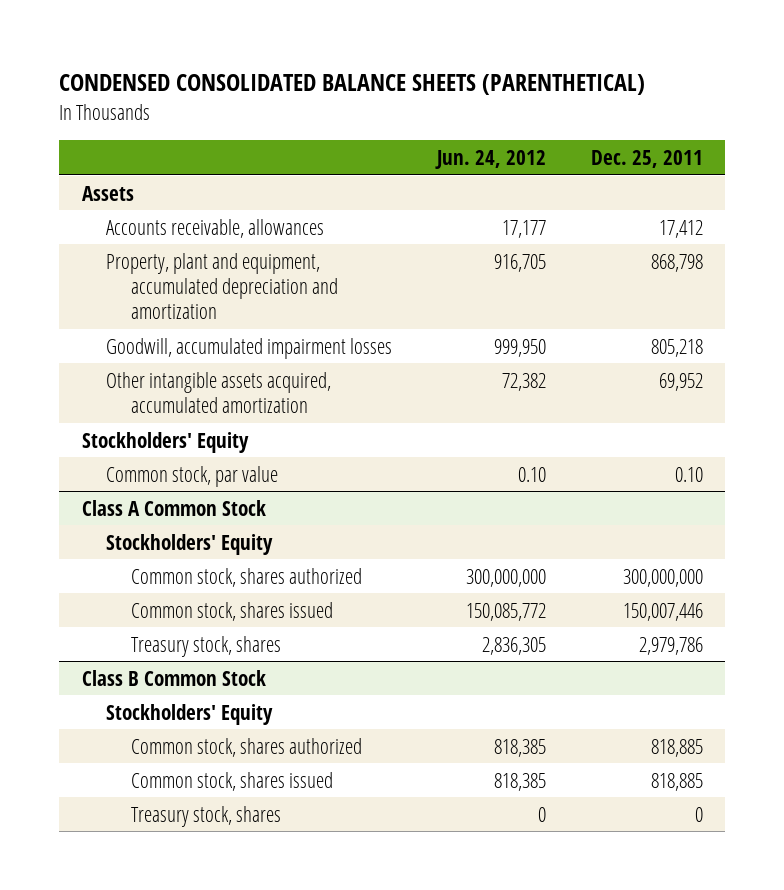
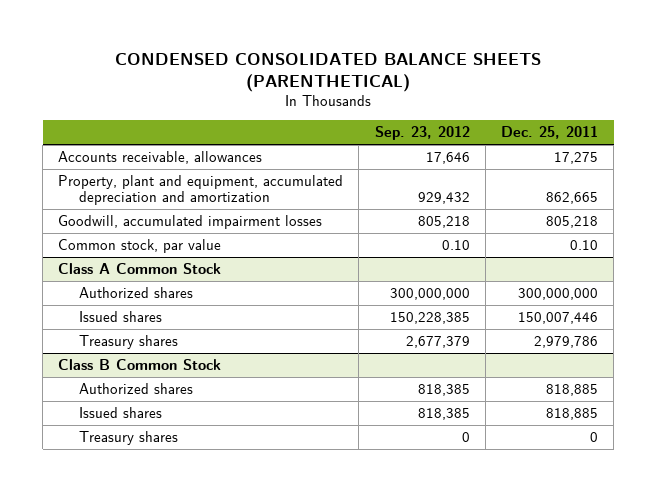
- | Jun. 24, 2012 | Dec. 25, 2011
+ | Sep. 23, 2012 | Dec. 25, 2011
- Assets
- Accounts receivable, allowances | 17,177 | 17,412
- Property, plant and equipment, accumulated depreciation and amortization | 916,705 | 868,798
+ Accounts receivable, allowances | 17,646 | 17,275
+ Property, plant and equipment, accumulated depreciation and amortization | 929,432 | 862,665
- Other intangible assets acquired, accumulated amortization | 72,382 | 69,952
- Stockholders' Equity
@ Class A Common Stock
- Stockholders' Equity
- Common stock, shares authorized | 300,000,000 | 300,000,000
- Common stock, shares issued | 150,085,772 | 150,007,446
- Treasury stock, shares | 2,836,305 | 2,979,786
+ Authorized shares | 300,000,000 | 300,000,000
+ Issued shares | 150,228,385 | 150,007,446
+ Treasury shares | 2,677,379 | 2,979,786
@ Class B Common Stock
- Stockholders' Equity
- Common stock, shares authorized | 818,385 | 818,885
- Common stock, shares issued | 818,385 | 818,885
- Treasury stock, shares | 0 | 0
+ Authorized shares | 818,385 | 818,885
+ Issued shares | 818,385 | 818,885
+ Treasury shares | 0 | 0

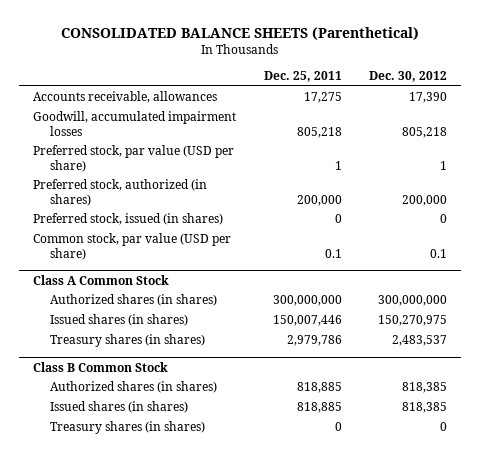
- CONDENSED CONSOLIDATED BALANCE SHEETS (PARENTHETICAL)
+ CONSOLIDATED BALANCE SHEETS (Parenthetical)
- | Sep. 23, 2012 | Dec. 25, 2011
+ | Dec. 25, 2011 | Dec. 30, 2012
- Property, plant and equipment, accumulated depreciation and amortization | 929,432 | 862,665
- Common stock, par value | 0.10 | 0.10
+ Preferred stock, par value (USD per share) | 1 | 1
+ Preferred stock, authorized (in shares) | 200,000 | 200,000
+ Preferred stock, issued (in shares) | 0 | 0
+ Common stock, par value (USD per share) | 0.1 | 0.1
@ Class A Common Stock
- Authorized shares | 300,000,000 | 300,000,000
- Issued shares | 150,228,385 | 150,007,446
- Treasury shares | 2,677,379 | 2,979,786
+ Authorized shares (in shares) | 300,000,000 | 300,000,000
+ Issued shares (in shares) | 150,007,446 | 150,270,975
+ Treasury shares (in shares) | 2,979,786 | 2,483,537
@ Class B Common Stock
- Authorized shares | 818,385 | 818,885
- Issued shares | 818,385 | 818,885
- Treasury shares | 0 | 0
+ Authorized shares (in shares) | 818,885 | 818,385
+ Issued shares (in shares) | 818,885 | 818,385
+ Treasury shares (in shares) | 0 | 0

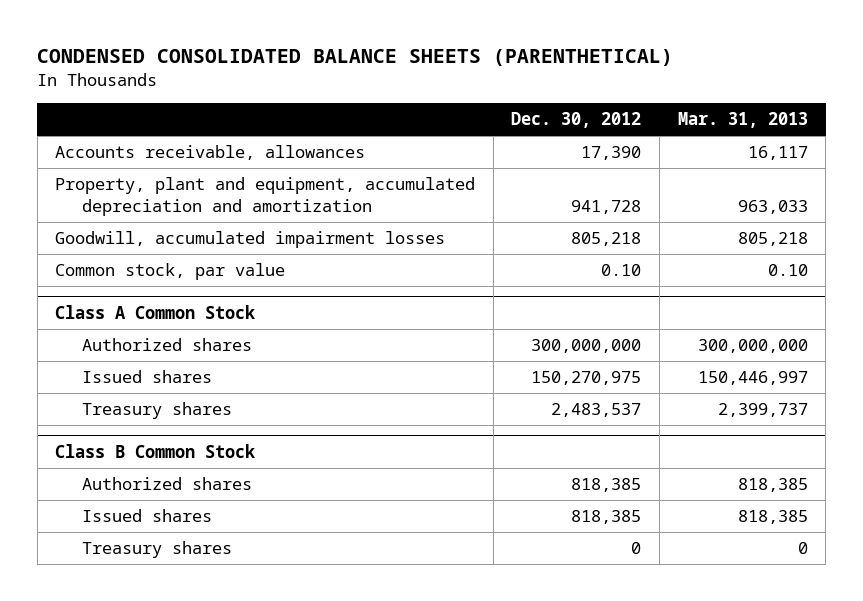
- CONSOLIDATED BALANCE SHEETS (Parenthetical)
+ CONDENSED CONSOLIDATED BALANCE SHEETS (PARENTHETICAL)
- | Dec. 25, 2011 | Dec. 30, 2012
+ | Dec. 30, 2012 | Mar. 31, 2013
+ Property, plant and equipment, accumulated depreciation and amortization | 941,728 | 963,033
- Preferred stock, par value (USD per share) | 1 | 1
- Preferred stock, authorized (in shares) | 200,000 | 200,000
- Preferred stock, issued (in shares) | 0 | 0
- Common stock, par value (USD per share) | 0.1 | 0.1
+ Common stock, par value | 0.10 | 0.10
@ Class A Common Stock
- Authorized shares (in shares) | 300,000,000 | 300,000,000
- Issued shares (in shares) | 150,007,446 | 150,270,975
- Treasury shares (in shares) | 2,979,786 | 2,483,537
+ Authorized shares | 300,000,000 | 300,000,000
+ Issued shares | 150,270,975 | 150,446,997
+ Treasury shares | 2,483,537 | 2,399,737
@ Class B Common Stock
- Authorized shares (in shares) | 818,885 | 818,385
- Issued shares (in shares) | 818,885 | 818,385
- Treasury shares (in shares) | 0 | 0
+ Authorized shares | 818,385 | 818,385
+ Issued shares | 818,385 | 818,385
+ Treasury shares | 0 | 0

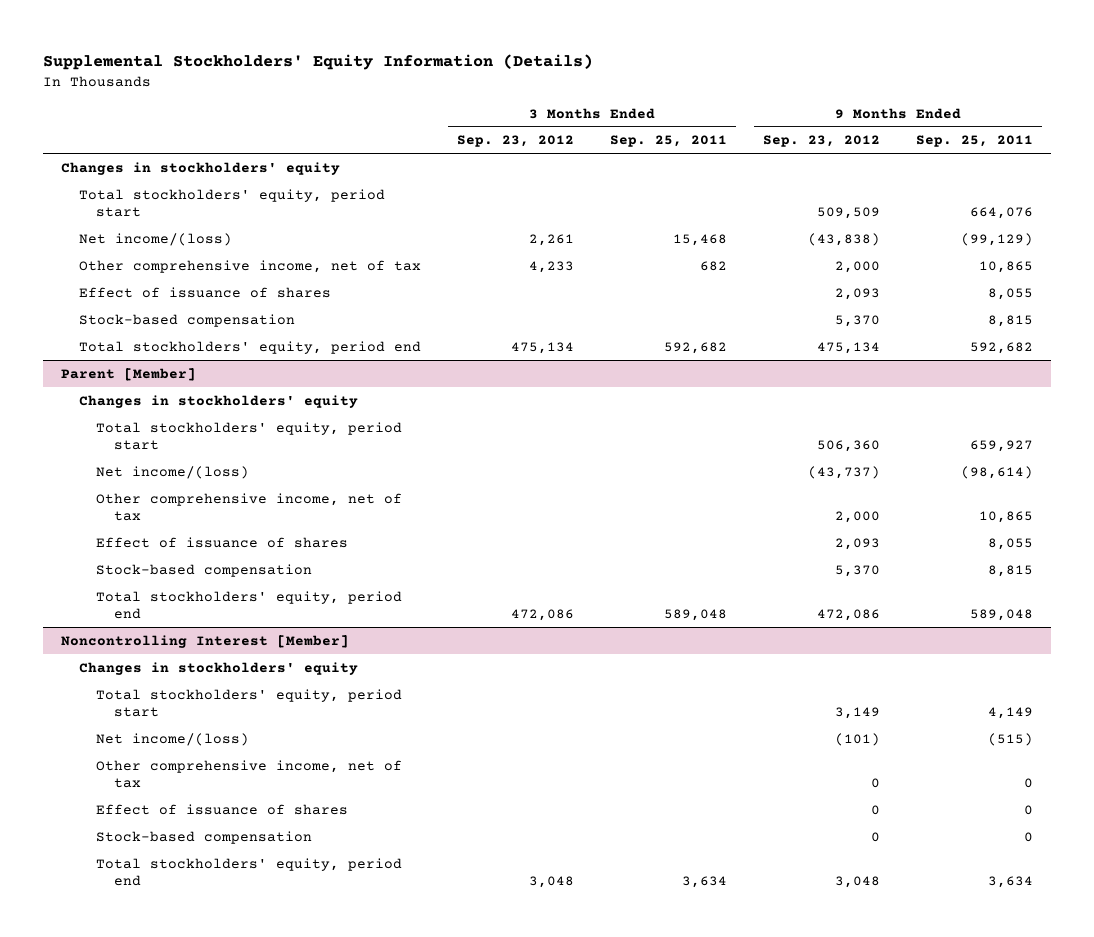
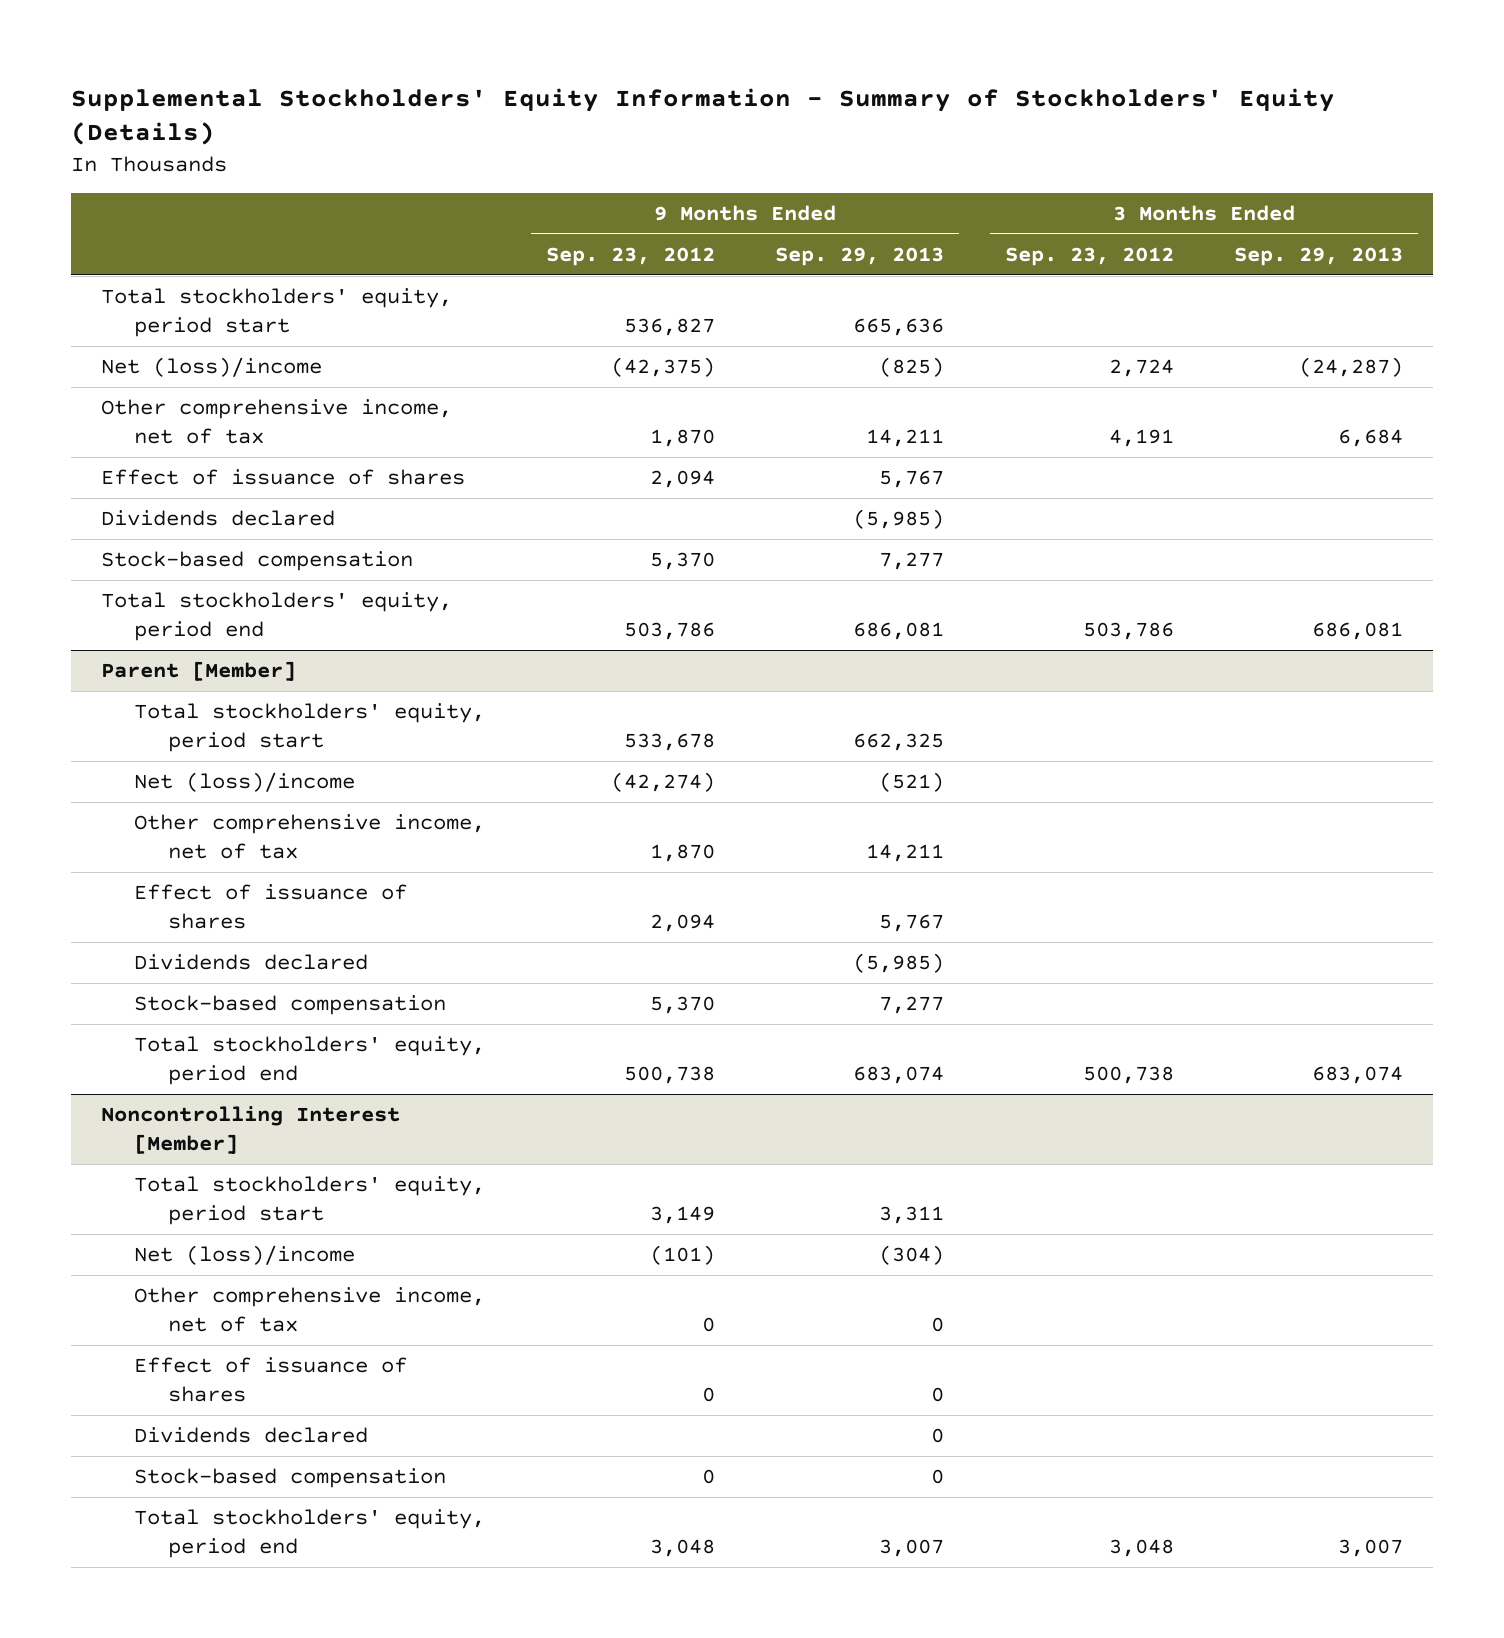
- Supplemental Stockholders' Equity Information (Details)
+ Supplemental Stockholders' Equity Information - Summary of Stockholders' Equity (Details)
- | 3 Months Ended Sep. 23, 2012 | 3 Months Ended Sep. 25, 2011 | 9 Months Ended Sep. 23, 2012 | 9 Months Ended Sep. 25, 2011
+ | 9 Months Ended Sep. 23, 2012 | 9 Months Ended Sep. 29, 2013 | 3 Months Ended Sep. 23, 2012 | 3 Months Ended Sep. 29, 2013
- Changes in stockholders' equity
- Total stockholders' equity, period start | | | 509,509 | 664,076
- Net income/(loss) | 2,261 | 15,468 | (43,838) | (99,129)
- Other comprehensive income, net of tax | 4,233 | 682 | 2,000 | 10,865
- Effect of issuance of shares | | | 2,093 | 8,055
+ Total stockholders' equity, period start | 536,827 | 665,636 | |
+ Net (loss)/income | (42,375) | (825) | 2,724 | (24,287)
+ Other comprehensive income, net of tax | 1,870 | 14,211 | 4,191 | 6,684
+ Effect of issuance of shares | 2,094 | 5,767 | |
+ Dividends declared | | (5,985) | |
- Total stockholders' equity, period end | 475,134 | 592,682 | 475,134 | 592,682
+ Total stockholders' equity, period end | 503,786 | 686,081 | 503,786 | 686,081
@ Parent [Member]
- Changes in stockholders' equity
- Total stockholders' equity, period start | | | 506,360 | 659,927
- Net income/(loss) | | | (43,737) | (98,614)
- Other comprehensive income, net of tax | | | 2,000 | 10,865
- Effect of issuance of shares | | | 2,093 | 8,055
+ Total stockholders' equity, period start | 533,678 | 662,325 | |
+ Net (loss)/income | (42,274) | (521) | |
+ Other comprehensive income, net of tax | 1,870 | 14,211 | |
+ Effect of issuance of shares | 2,094 | 5,767 | |
+ Dividends declared | | (5,985) | |
- Total stockholders' equity, period end | 472,086 | 589,048 | 472,086 | 589,048
+ Total stockholders' equity, period end | 500,738 | 683,074 | 500,738 | 683,074
@ Noncontrolling Interest [Member]
- Changes in stockholders' equity
- Net income/(loss) | | | (101) | (515)
+ Net (loss)/income | (101) | (304) | |
+ Dividends declared | | 0 | |

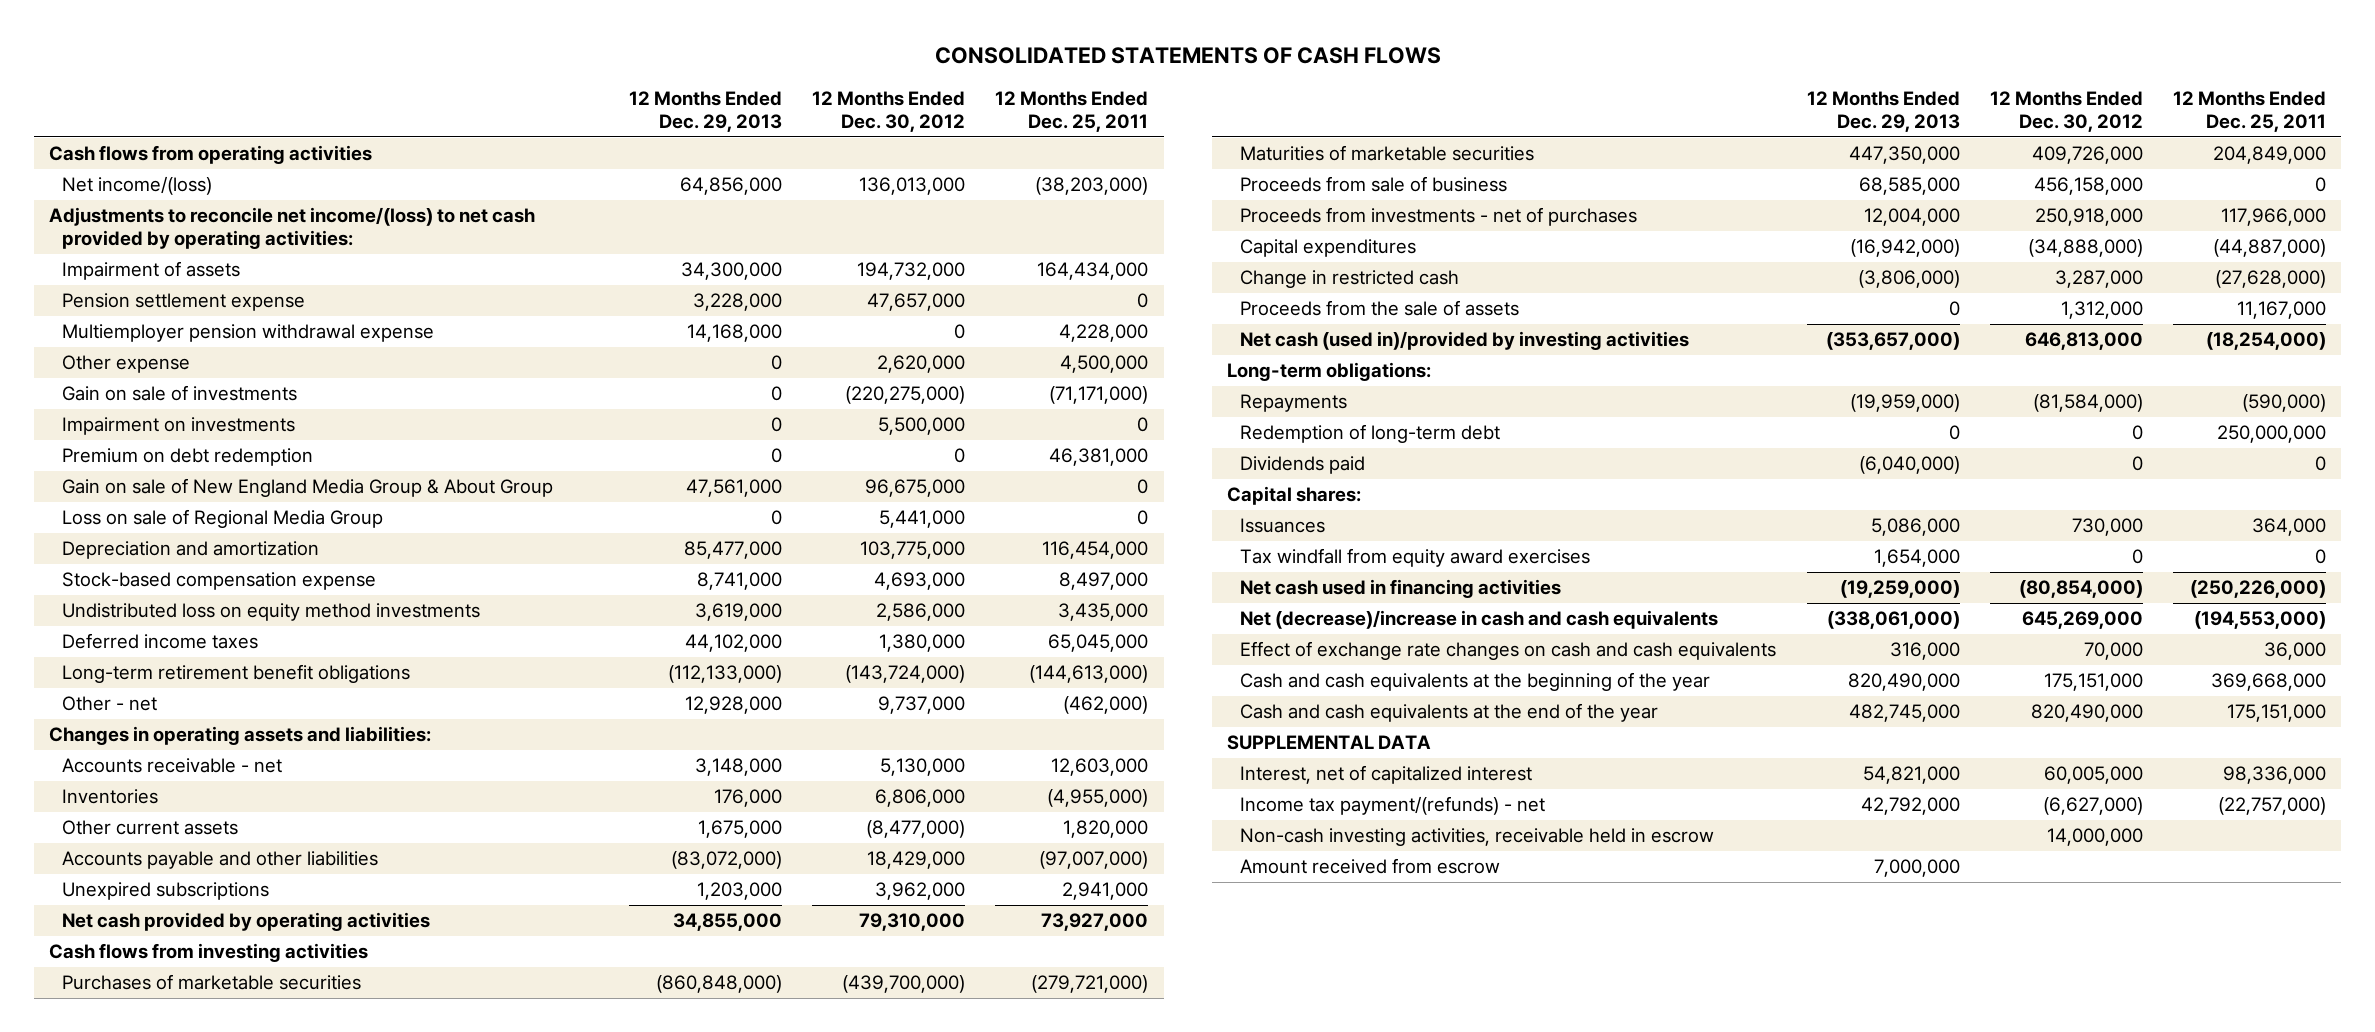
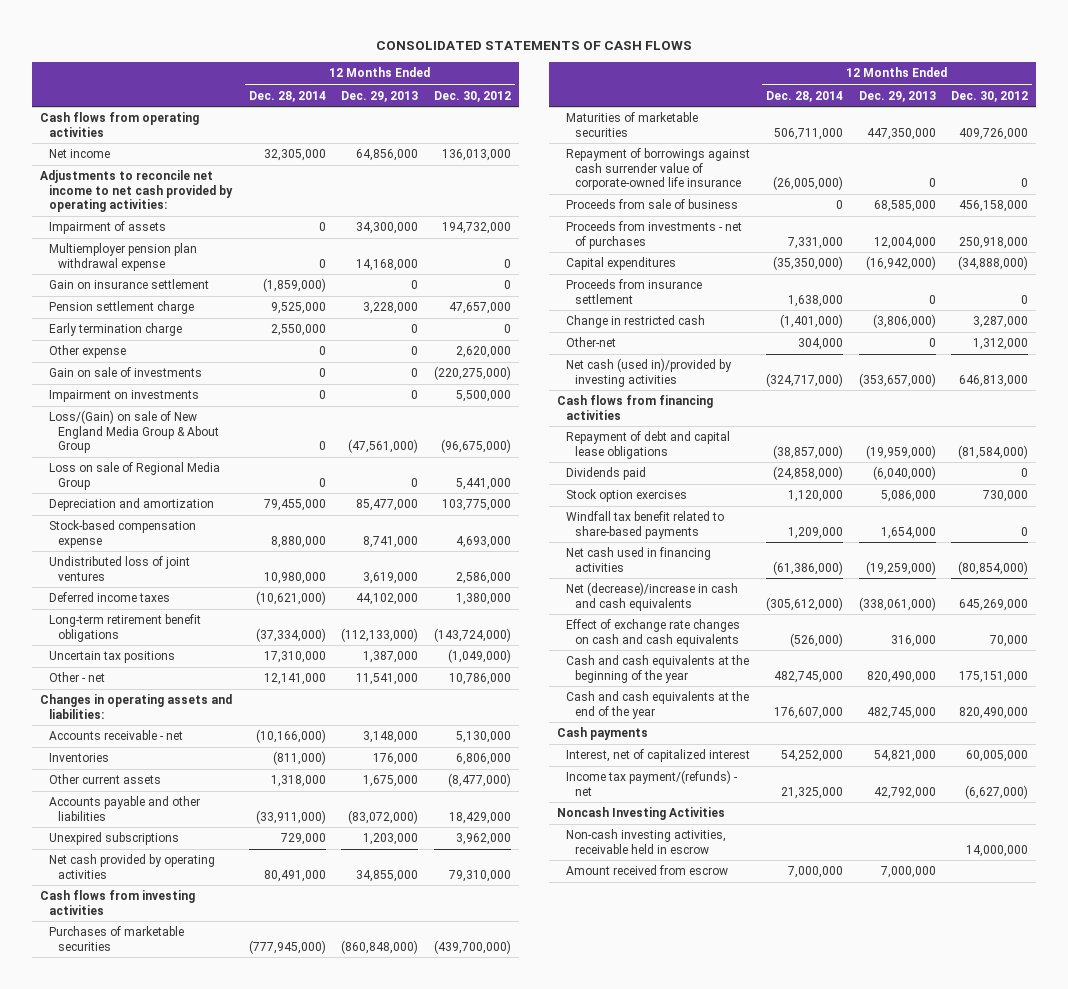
- | 12 Months Ended Dec. 29, 2013 | 12 Months Ended Dec. 30, 2012 | 12 Months Ended Dec. 25, 2011
+ | 12 Months Ended Dec. 28, 2014 | 12 Months Ended Dec. 29, 2013 | 12 Months Ended Dec. 30, 2012
- Net income/(loss) | 64,856,000 | 136,013,000 | (38,203,000)
- Adjustments to reconcile net income/(loss) to net cash provided by operating activities:
+ Net income | 32,305,000 | 64,856,000 | 136,013,000
+ Adjustments to reconcile net income to net cash provided by operating activities:
- Pension settlement expense | 3,228,000 | 47,657,000 | 0
- Multiemployer pension withdrawal expense | 14,168,000 | 0 | 4,228,000
+ Multiemployer pension plan withdrawal expense | 0 | 14,168,000 | 0
+ Gain on insurance settlement | (1,859,000) | 0 | 0
+ Pension settlement charge | 9,525,000 | 3,228,000 | 47,657,000
+ Early termination charge | 2,550,000 | 0 | 0
- Premium on debt redemption | 0 | 0 | 46,381,000
- Gain on sale of New England Media Group & About Group | 47,561,000 | 96,675,000 | 0
+ Loss/(Gain) on sale of New England Media Group & About Group | 0 | (47,561,000) | (96,675,000)
- Undistributed loss on equity method investments | 3,619,000 | 2,586,000 | 3,435,000
+ Undistributed loss of joint ventures | 10,980,000 | 3,619,000 | 2,586,000
- Other - net | 12,928,000 | 9,737,000 | (462,000)
+ Uncertain tax positions | 17,310,000 | 1,387,000 | (1,049,000)
+ Other - net | 12,141,000 | 11,541,000 | 10,786,000
+ Repayment of borrowings against cash surrender value of corporate-owned life insurance | (26,005,000) | 0 | 0
+ Proceeds from insurance settlement | 1,638,000 | 0 | 0
- Proceeds from the sale of assets | 0 | 1,312,000 | 11,167,000
+ Other-net | 304,000 | 0 | 1,312,000
- Long-term obligations:
- Repayments | (19,959,000) | (81,584,000) | (590,000)
- Redemption of long-term debt | 0 | 0 | 250,000,000
+ Cash flows from financing activities
+ Repayment of debt and capital lease obligations | (38,857,000) | (19,959,000) | (81,584,000)
- Capital shares:
- Issuances | 5,086,000 | 730,000 | 364,000
- Tax windfall from equity award exercises | 1,654,000 | 0 | 0
+ Stock option exercises | 1,120,000 | 5,086,000 | 730,000
+ Windfall tax benefit related to share-based payments | 1,209,000 | 1,654,000 | 0
- SUPPLEMENTAL DATA
+ Cash payments
+ Noncash Investing Activities

